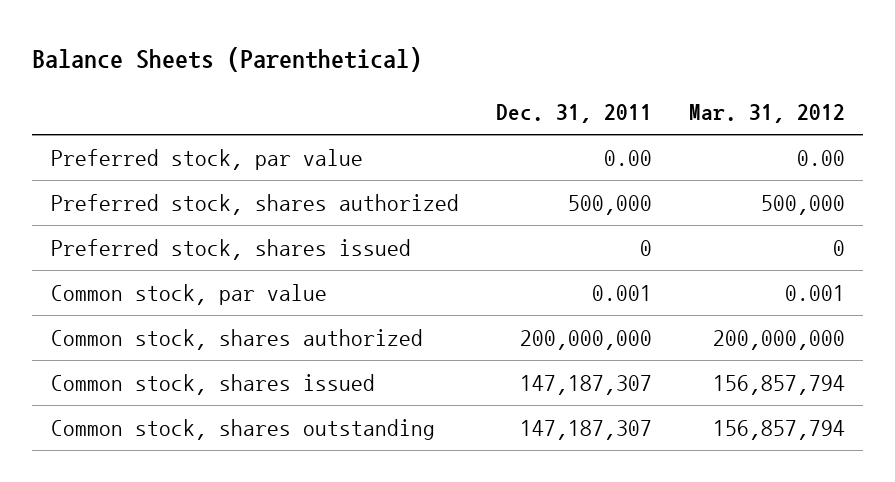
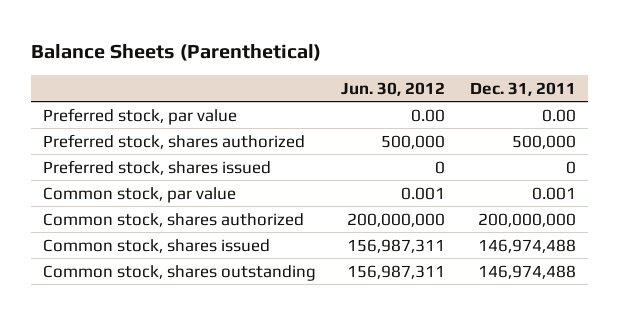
- | Dec. 31, 2011 | Mar. 31, 2012
+ | Jun. 30, 2012 | Dec. 31, 2011
- Common stock, shares issued | 147,187,307 | 156,857,794
- Common stock, shares outstanding | 147,187,307 | 156,857,794
+ Common stock, shares issued | 156,987,311 | 146,974,488
+ Common stock, shares outstanding | 156,987,311 | 146,974,488

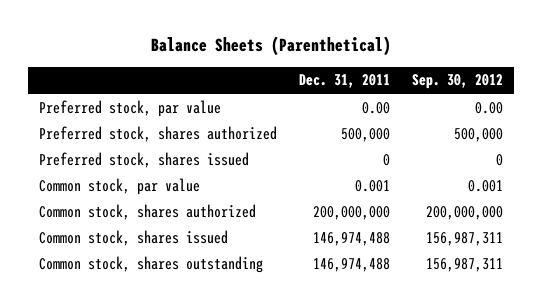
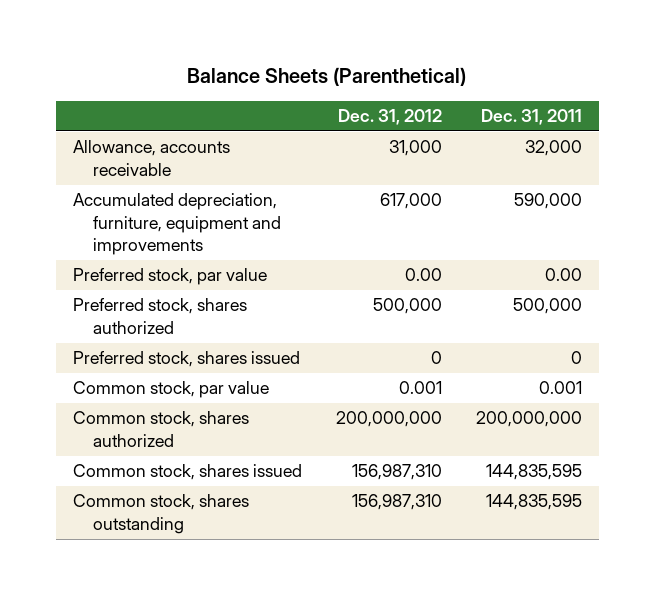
- | Dec. 31, 2011 | Sep. 30, 2012
+ | Dec. 31, 2012 | Dec. 31, 2011
+ Allowance, accounts receivable | 31,000 | 32,000
+ Accumulated depreciation, furniture, equipment and improvements | 617,000 | 590,000
- Common stock, shares issued | 146,974,488 | 156,987,311
- Common stock, shares outstanding | 146,974,488 | 156,987,311
+ Common stock, shares issued | 156,987,310 | 144,835,595
+ Common stock, shares outstanding | 156,987,310 | 144,835,595

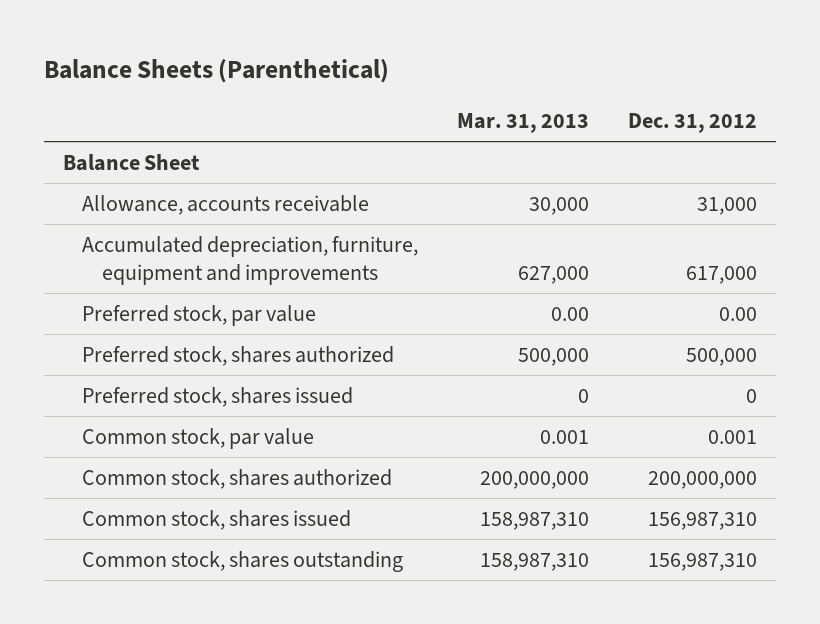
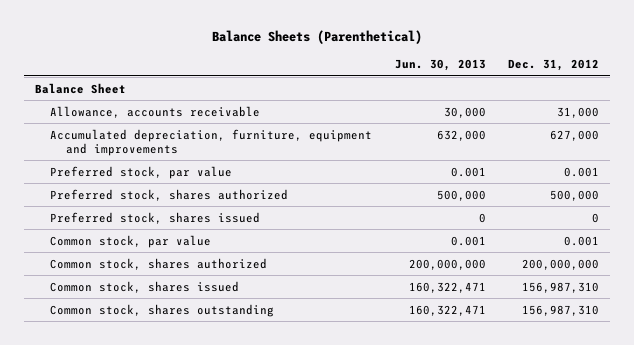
- | Mar. 31, 2013 | Dec. 31, 2012
+ | Jun. 30, 2013 | Dec. 31, 2012
- Accumulated depreciation, furniture, equipment and improvements | 627,000 | 617,000
- Preferred stock, par value | 0.00 | 0.00
+ Accumulated depreciation, furniture, equipment and improvements | 632,000 | 627,000
+ Preferred stock, par value | 0.001 | 0.001

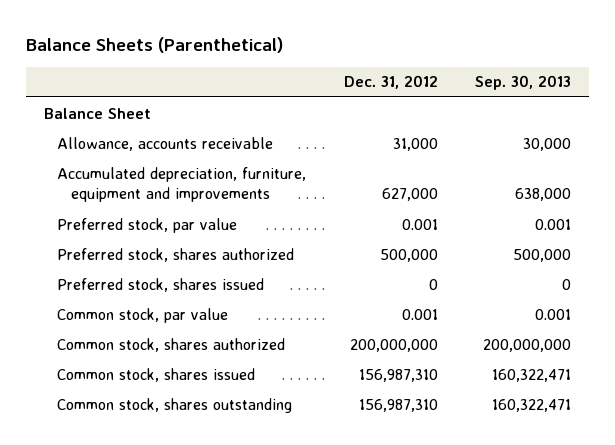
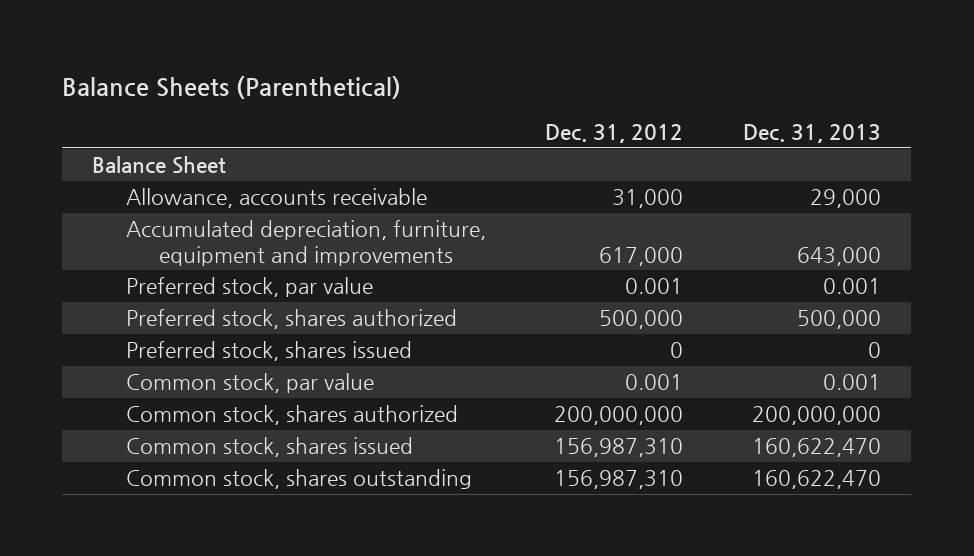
- | Dec. 31, 2012 | Sep. 30, 2013
+ | Dec. 31, 2012 | Dec. 31, 2013
- Accumulated depreciation, furniture, equipment and improvements | 627,000 | 638,000
+ Accumulated depreciation, furniture, equipment and improvements | 617,000 | 643,000

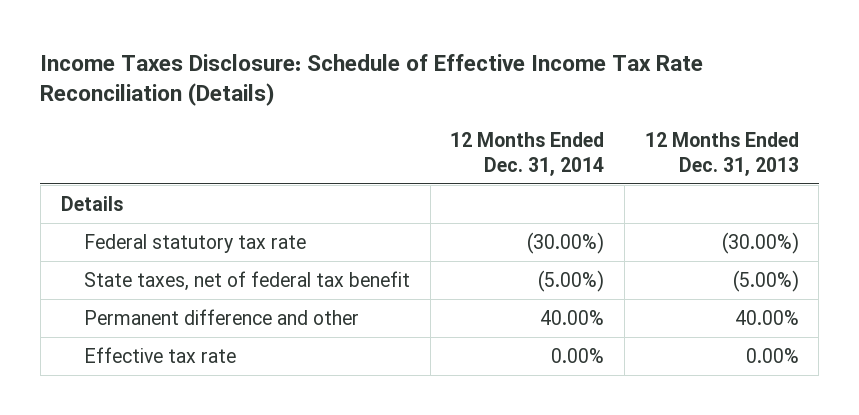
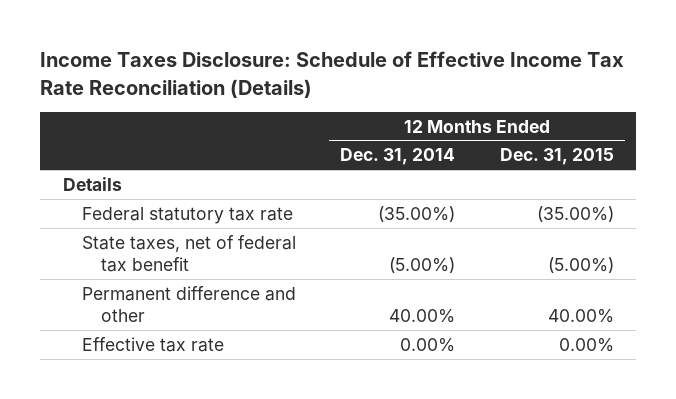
- | 12 Months Ended Dec. 31, 2014 | 12 Months Ended Dec. 31, 2013
+ | 12 Months Ended Dec. 31, 2014 | 12 Months Ended Dec. 31, 2015
- Federal statutory tax rate | (30.00%) | (30.00%)
+ Federal statutory tax rate | (35.00%) | (35.00%)

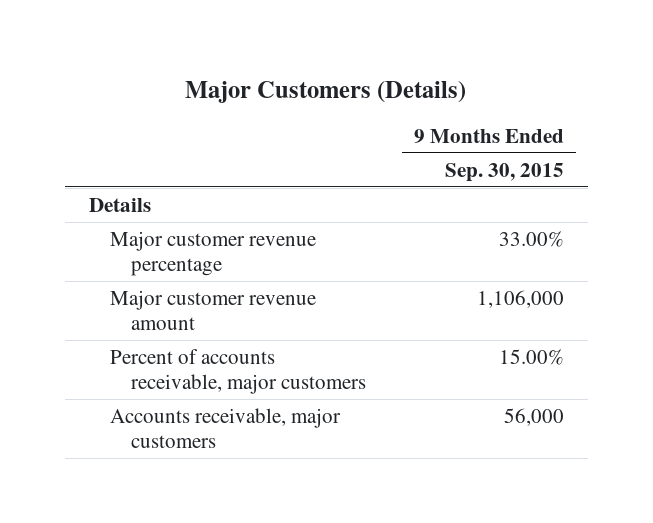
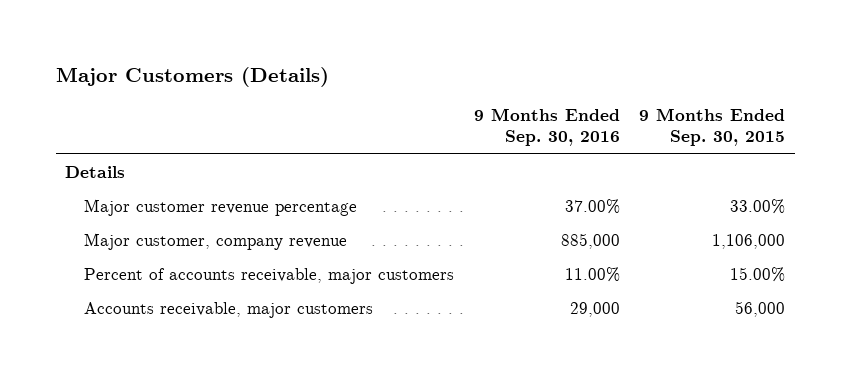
- | 9 Months Ended Sep. 30, 2015
+ | 9 Months Ended Sep. 30, 2016 | 9 Months Ended Sep. 30, 2015
- Major customer revenue amount | 1,106,000
+ Major customer, company revenue | 885,000 | 1,106,000

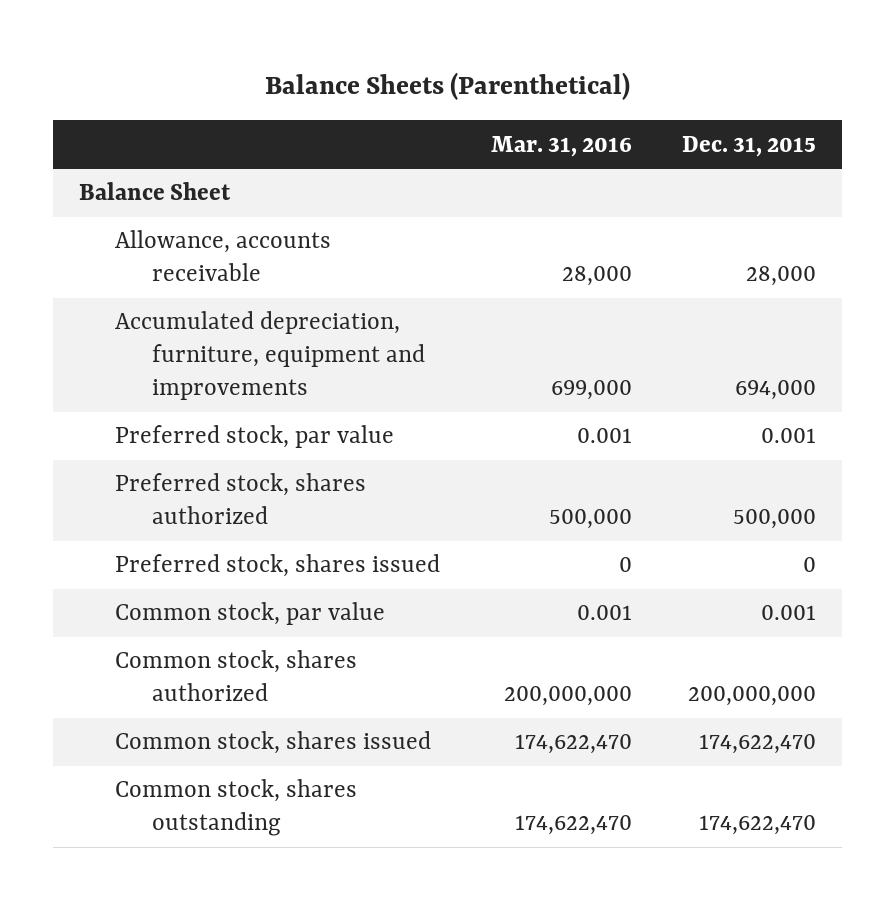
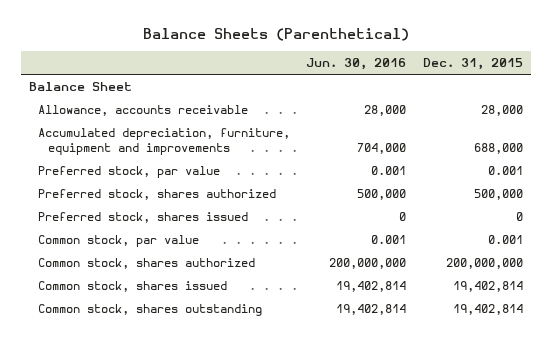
- | Mar. 31, 2016 | Dec. 31, 2015
+ | Jun. 30, 2016 | Dec. 31, 2015
- Accumulated depreciation, furniture, equipment and improvements | 699,000 | 694,000
+ Accumulated depreciation, furniture, equipment and improvements | 704,000 | 688,000
- Common stock, shares issued | 174,622,470 | 174,622,470
- Common stock, shares outstanding | 174,622,470 | 174,622,470
+ Common stock, shares issued | 19,402,814 | 19,402,814
+ Common stock, shares outstanding | 19,402,814 | 19,402,814

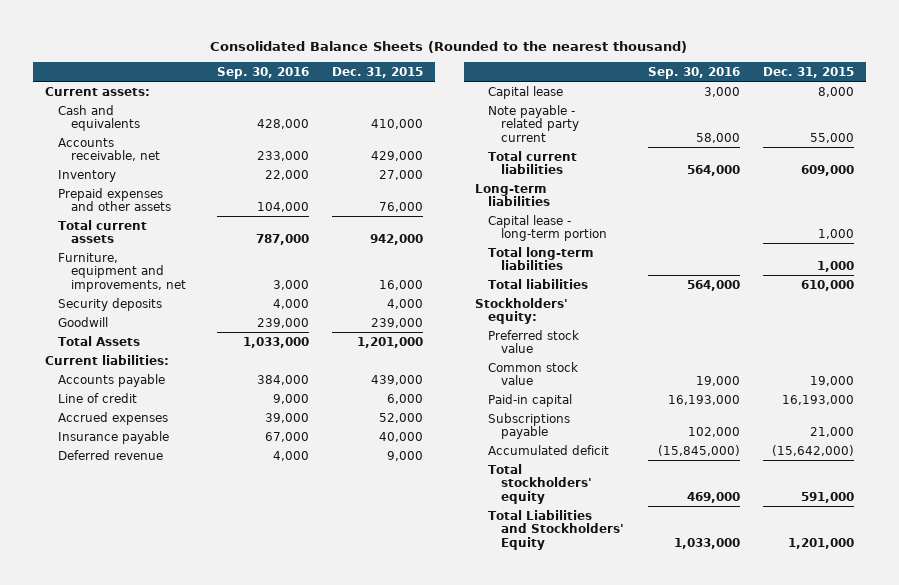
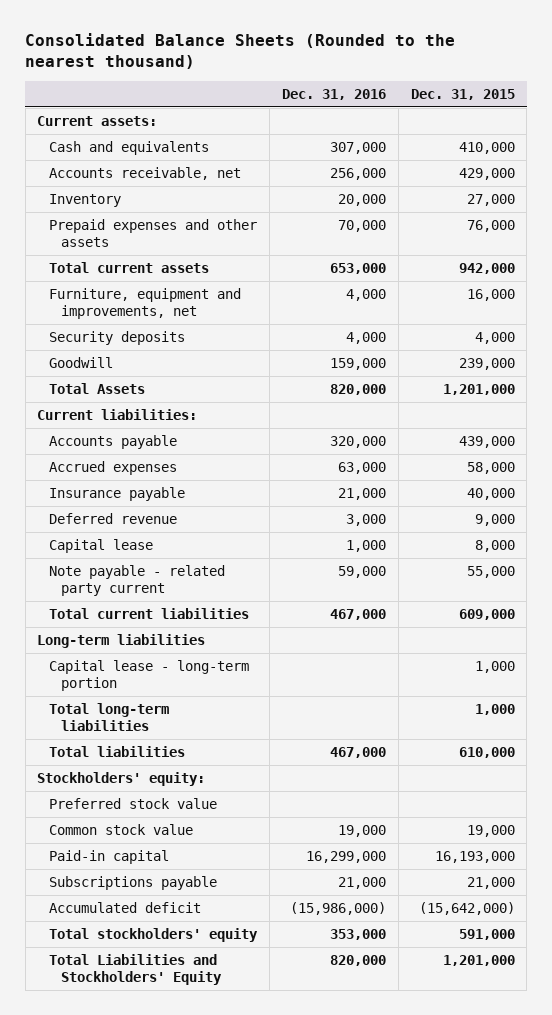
- | Sep. 30, 2016 | Dec. 31, 2015
+ | Dec. 31, 2016 | Dec. 31, 2015
- Line of credit | 9,000 | 6,000
- Accrued expenses | 39,000 | 52,000
+ Accrued expenses | 63,000 | 58,000

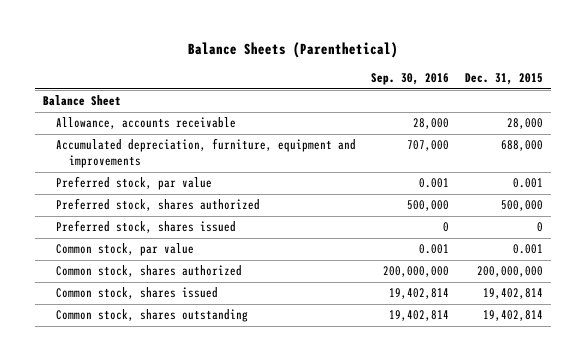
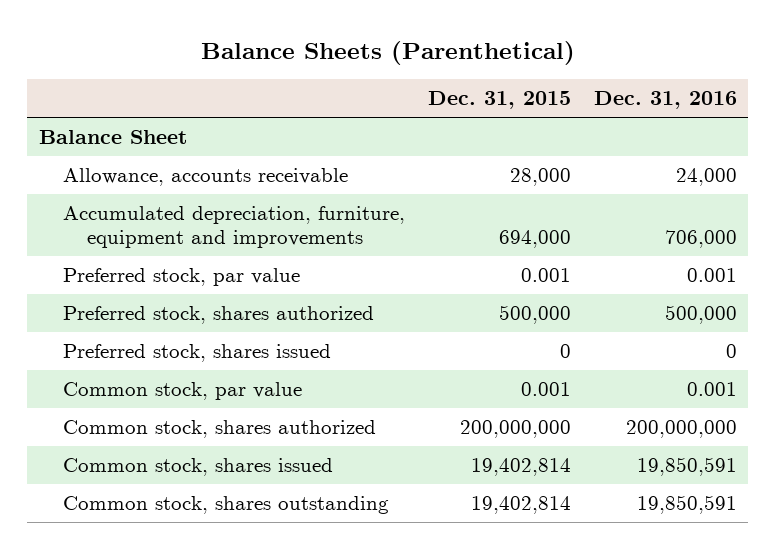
- | Sep. 30, 2016 | Dec. 31, 2015
+ | Dec. 31, 2015 | Dec. 31, 2016
- Accumulated depreciation, furniture, equipment and improvements | 707,000 | 688,000
+ Accumulated depreciation, furniture, equipment and improvements | 694,000 | 706,000

